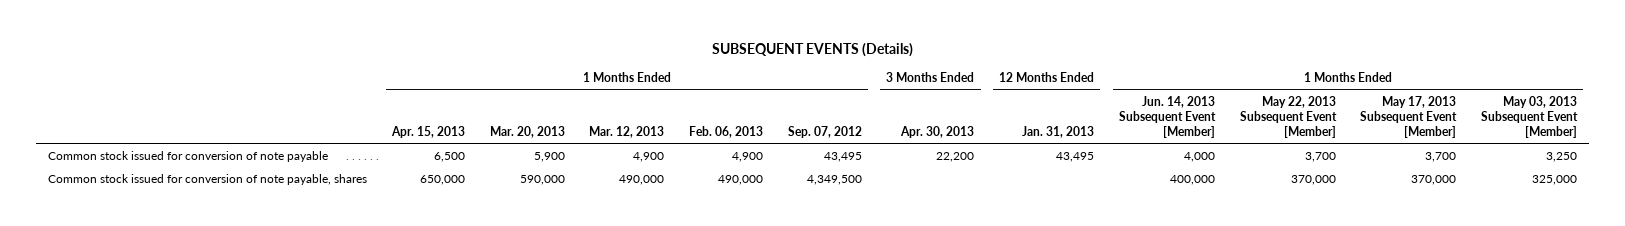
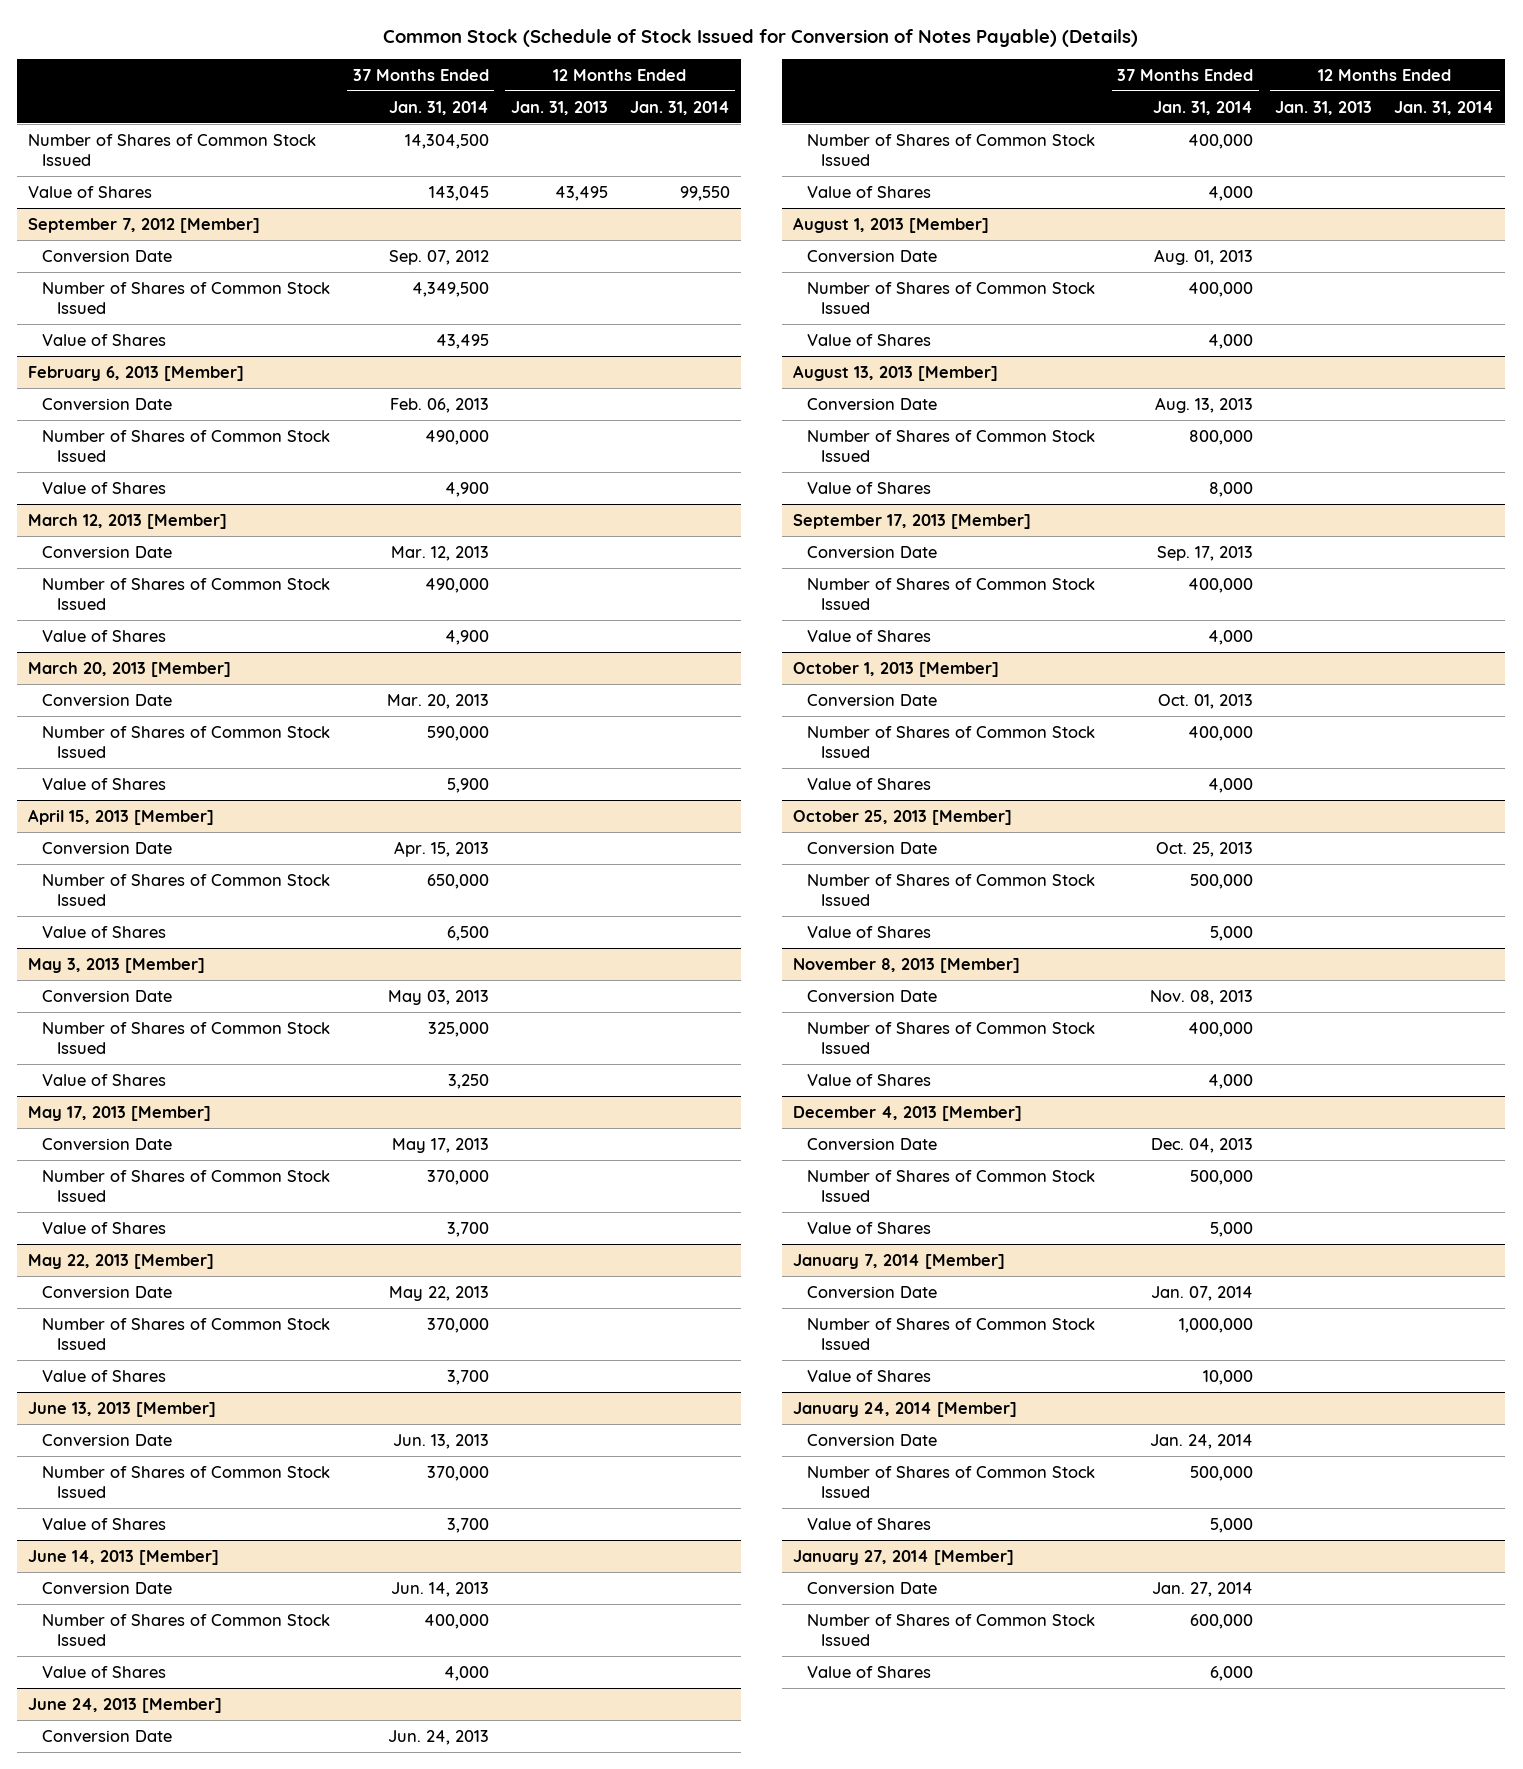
- SUBSEQUENT EVENTS (Details)
+ Common Stock (Schedule of Stock Issued for Conversion of Notes Payable) (Details)
- | 1 Months Ended Apr. 15, 2013 | 1 Months Ended Mar. 20, 2013 | 1 Months Ended Mar. 12, 2013 | 1 Months Ended Feb. 06, 2013 | 1 Months Ended Sep. 07, 2012 | 3 Months Ended Apr. 30, 2013 | 12 Months Ended Jan. 31, 2013 | 1 Months Ended Jun. 14, 2013 Subsequent Event [Member] | 1 Months Ended May 22, 2013 Subsequent Event [Member] | 1 Months Ended May 17, 2013 Subsequent Event [Member] | 1 Months Ended May 03, 2013 Subsequent Event [Member]
+ | 37 Months Ended Jan. 31, 2014 | 12 Months Ended Jan. 31, 2013 | 12 Months Ended Jan. 31, 2014
- Common stock issued for conversion of note payable | 6,500 | 5,900 | 4,900 | 4,900 | 43,495 | 22,200 | 43,495 | 4,000 | 3,700 | 3,700 | 3,250
- Common stock issued for conversion of note payable, shares | 650,000 | 590,000 | 490,000 | 490,000 | 4,349,500 | | | 400,000 | 370,000 | 370,000 | 325,000
+ Number of Shares of Common Stock Issued | 14,304,500 | |
+ Value of Shares | 143,045 | 43,495 | 99,550
+ September 7, 2012 [Member]
+ Conversion Date | Sep. 07, 2012 | |
+ Number of Shares of Common Stock Issued | 4,349,500 | |
+ Value of Shares | 43,495 | |
+ February 6, 2013 [Member]
+ Conversion Date | Feb. 06, 2013 | |
+ Number of Shares of Common Stock Issued | 490,000 | |
+ Value of Shares | 4,900 | |
+ March 12, 2013 [Member]
+ Conversion Date | Mar. 12, 2013 | |
+ Number of Shares of Common Stock Issued | 490,000 | |
+ Value of Shares | 4,900 | |
+ March 20, 2013 [Member]
+ Conversion Date | Mar. 20, 2013 | |
+ Number of Shares of Common Stock Issued | 590,000 | |
+ Value of Shares | 5,900 | |
+ April 15, 2013 [Member]
+ Conversion Date | Apr. 15, 2013 | |
+ Number of Shares of Common Stock Issued | 650,000 | |
+ Value of Shares | 6,500 | |
+ May 3, 2013 [Member]
+ Conversion Date | May 03, 2013 | |
+ Number of Shares of Common Stock Issued | 325,000 | |
+ Value of Shares | 3,250 | |
+ May 17, 2013 [Member]
+ Conversion Date | May 17, 2013 | |
+ Number of Shares of Common Stock Issued | 370,000 | |
+ Value of Shares | 3,700 | |
+ May 22, 2013 [Member]
+ Conversion Date | May 22, 2013 | |
+ Number of Shares of Common Stock Issued | 370,000 | |
+ Value of Shares | 3,700 | |
+ June 13, 2013 [Member]
+ Conversion Date | Jun. 13, 2013 | |
+ Number of Shares of Common Stock Issued | 370,000 | |
+ Value of Shares | 3,700 | |
+ June 14, 2013 [Member]
+ Conversion Date | Jun. 14, 2013 | |
+ Number of Shares of Common Stock Issued | 400,000 | |
+ Value of Shares | 4,000 | |
+ June 24, 2013 [Member]
+ Conversion Date | Jun. 24, 2013 | |
+ Number of Shares of Common Stock Issued | 400,000 | |
+ Value of Shares | 4,000 | |
+ August 1, 2013 [Member]
+ Conversion Date | Aug. 01, 2013 | |
+ Number of Shares of Common Stock Issued | 400,000 | |
+ Value of Shares | 4,000 | |
+ August 13, 2013 [Member]
+ Conversion Date | Aug. 13, 2013 | |
+ Number of Shares of Common Stock Issued | 800,000 | |
+ Value of Shares | 8,000 | |
+ September 17, 2013 [Member]
+ Conversion Date | Sep. 17, 2013 | |
+ Number of Shares of Common Stock Issued | 400,000 | |
+ Value of Shares | 4,000 | |
+ October 1, 2013 [Member]
+ Conversion Date | Oct. 01, 2013 | |
+ Number of Shares of Common Stock Issued | 400,000 | |
+ Value of Shares | 4,000 | |
+ October 25, 2013 [Member]
+ Conversion Date | Oct. 25, 2013 | |
+ Number of Shares of Common Stock Issued | 500,000 | |
+ Value of Shares | 5,000 | |
+ November 8, 2013 [Member]
+ Conversion Date | Nov. 08, 2013 | |
+ Number of Shares of Common Stock Issued | 400,000 | |
+ Value of Shares | 4,000 | |
+ December 4, 2013 [Member]
+ Conversion Date | Dec. 04, 2013 | |
+ Number of Shares of Common Stock Issued | 500,000 | |
+ Value of Shares | 5,000 | |
+ January 7, 2014 [Member]
+ Conversion Date | Jan. 07, 2014 | |
+ Number of Shares of Common Stock Issued | 1,000,000 | |
+ Value of Shares | 10,000 | |
+ January 24, 2014 [Member]
+ Conversion Date | Jan. 24, 2014 | |
+ Number of Shares of Common Stock Issued | 500,000 | |
+ Value of Shares | 5,000 | |
+ January 27, 2014 [Member]
+ Conversion Date | Jan. 27, 2014 | |
+ Number of Shares of Common Stock Issued | 600,000 | |
+ Value of Shares | 6,000 | |

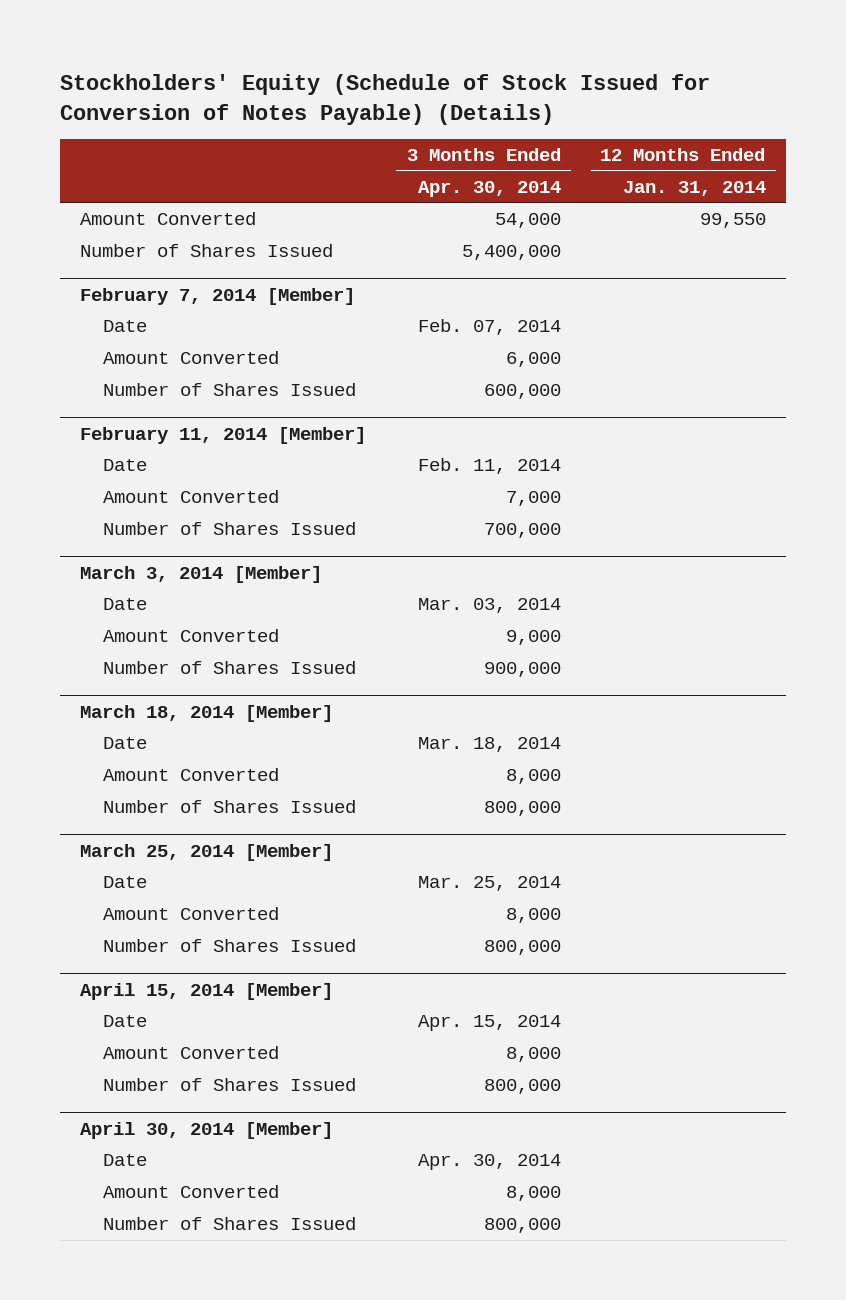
- Common Stock (Schedule of Stock Issued for Conversion of Notes Payable) (Details)
+ Stockholders' Equity (Schedule of Stock Issued for Conversion of Notes Payable) (Details)
- | 37 Months Ended Jan. 31, 2014 | 12 Months Ended Jan. 31, 2013 | 12 Months Ended Jan. 31, 2014
+ | 3 Months Ended Apr. 30, 2014 | 12 Months Ended Jan. 31, 2014
- Number of Shares of Common Stock Issued | 14,304,500 | |
- Value of Shares | 143,045 | 43,495 | 99,550
- September 7, 2012 [Member]
- Conversion Date | Sep. 07, 2012 | |
- Number of Shares of Common Stock Issued | 4,349,500 | |
- Value of Shares | 43,495 | |
- February 6, 2013 [Member]
- Conversion Date | Feb. 06, 2013 | |
- Number of Shares of Common Stock Issued | 490,000 | |
- Value of Shares | 4,900 | |
- March 12, 2013 [Member]
- Conversion Date | Mar. 12, 2013 | |
- Number of Shares of Common Stock Issued | 490,000 | |
- Value of Shares | 4,900 | |
- March 20, 2013 [Member]
- Conversion Date | Mar. 20, 2013 | |
- Number of Shares of Common Stock Issued | 590,000 | |
- Value of Shares | 5,900 | |
- April 15, 2013 [Member]
- Conversion Date | Apr. 15, 2013 | |
- Number of Shares of Common Stock Issued | 650,000 | |
- Value of Shares | 6,500 | |
- May 3, 2013 [Member]
- Conversion Date | May 03, 2013 | |
- Number of Shares of Common Stock Issued | 325,000 | |
- Value of Shares | 3,250 | |
- May 17, 2013 [Member]
- Conversion Date | May 17, 2013 | |
- Number of Shares of Common Stock Issued | 370,000 | |
- Value of Shares | 3,700 | |
- May 22, 2013 [Member]
- Conversion Date | May 22, 2013 | |
- Number of Shares of Common Stock Issued | 370,000 | |
- Value of Shares | 3,700 | |
- June 13, 2013 [Member]
- Conversion Date | Jun. 13, 2013 | |
- Number of Shares of Common Stock Issued | 370,000 | |
- Value of Shares | 3,700 | |
- June 14, 2013 [Member]
- Conversion Date | Jun. 14, 2013 | |
- Number of Shares of Common Stock Issued | 400,000 | |
- Value of Shares | 4,000 | |
- June 24, 2013 [Member]
- Conversion Date | Jun. 24, 2013 | |
- Number of Shares of Common Stock Issued | 400,000 | |
- Value of Shares | 4,000 | |
- August 1, 2013 [Member]
- Conversion Date | Aug. 01, 2013 | |
- Number of Shares of Common Stock Issued | 400,000 | |
- Value of Shares | 4,000 | |
- August 13, 2013 [Member]
- Conversion Date | Aug. 13, 2013 | |
- Number of Shares of Common Stock Issued | 800,000 | |
- Value of Shares | 8,000 | |
- September 17, 2013 [Member]
- Conversion Date | Sep. 17, 2013 | |
- Number of Shares of Common Stock Issued | 400,000 | |
- Value of Shares | 4,000 | |
- October 1, 2013 [Member]
- Conversion Date | Oct. 01, 2013 | |
- Number of Shares of Common Stock Issued | 400,000 | |
- Value of Shares | 4,000 | |
- October 25, 2013 [Member]
- Conversion Date | Oct. 25, 2013 | |
- Number of Shares of Common Stock Issued | 500,000 | |
- Value of Shares | 5,000 | |
- November 8, 2013 [Member]
- Conversion Date | Nov. 08, 2013 | |
- Number of Shares of Common Stock Issued | 400,000 | |
- Value of Shares | 4,000 | |
- December 4, 2013 [Member]
- Conversion Date | Dec. 04, 2013 | |
- Number of Shares of Common Stock Issued | 500,000 | |
- Value of Shares | 5,000 | |
- January 7, 2014 [Member]
- Conversion Date | Jan. 07, 2014 | |
- Number of Shares of Common Stock Issued | 1,000,000 | |
- Value of Shares | 10,000 | |
- January 24, 2014 [Member]
- Conversion Date | Jan. 24, 2014 | |
- Number of Shares of Common Stock Issued | 500,000 | |
- Value of Shares | 5,000 | |
- January 27, 2014 [Member]
- Conversion Date | Jan. 27, 2014 | |
- Number of Shares of Common Stock Issued | 600,000 | |
- Value of Shares | 6,000 | |
+ Amount Converted | 54,000 | 99,550
+ Number of Shares Issued | 5,400,000 |
+ February 7, 2014 [Member]
+ Date | Feb. 07, 2014 |
+ Amount Converted | 6,000 |
+ Number of Shares Issued | 600,000 |
+ February 11, 2014 [Member]
+ Date | Feb. 11, 2014 |
+ Amount Converted | 7,000 |
+ Number of Shares Issued | 700,000 |
+ March 3, 2014 [Member]
+ Date | Mar. 03, 2014 |
+ Amount Converted | 9,000 |
+ Number of Shares Issued | 900,000 |
+ March 18, 2014 [Member]
+ Date | Mar. 18, 2014 |
+ Amount Converted | 8,000 |
+ Number of Shares Issued | 800,000 |
+ March 25, 2014 [Member]
+ Date | Mar. 25, 2014 |
+ Amount Converted | 8,000 |
+ Number of Shares Issued | 800,000 |
+ April 15, 2014 [Member]
+ Date | Apr. 15, 2014 |
+ Amount Converted | 8,000 |
+ Number of Shares Issued | 800,000 |
+ April 30, 2014 [Member]
+ Date | Apr. 30, 2014 |
+ Amount Converted | 8,000 |
+ Number of Shares Issued | 800,000 |

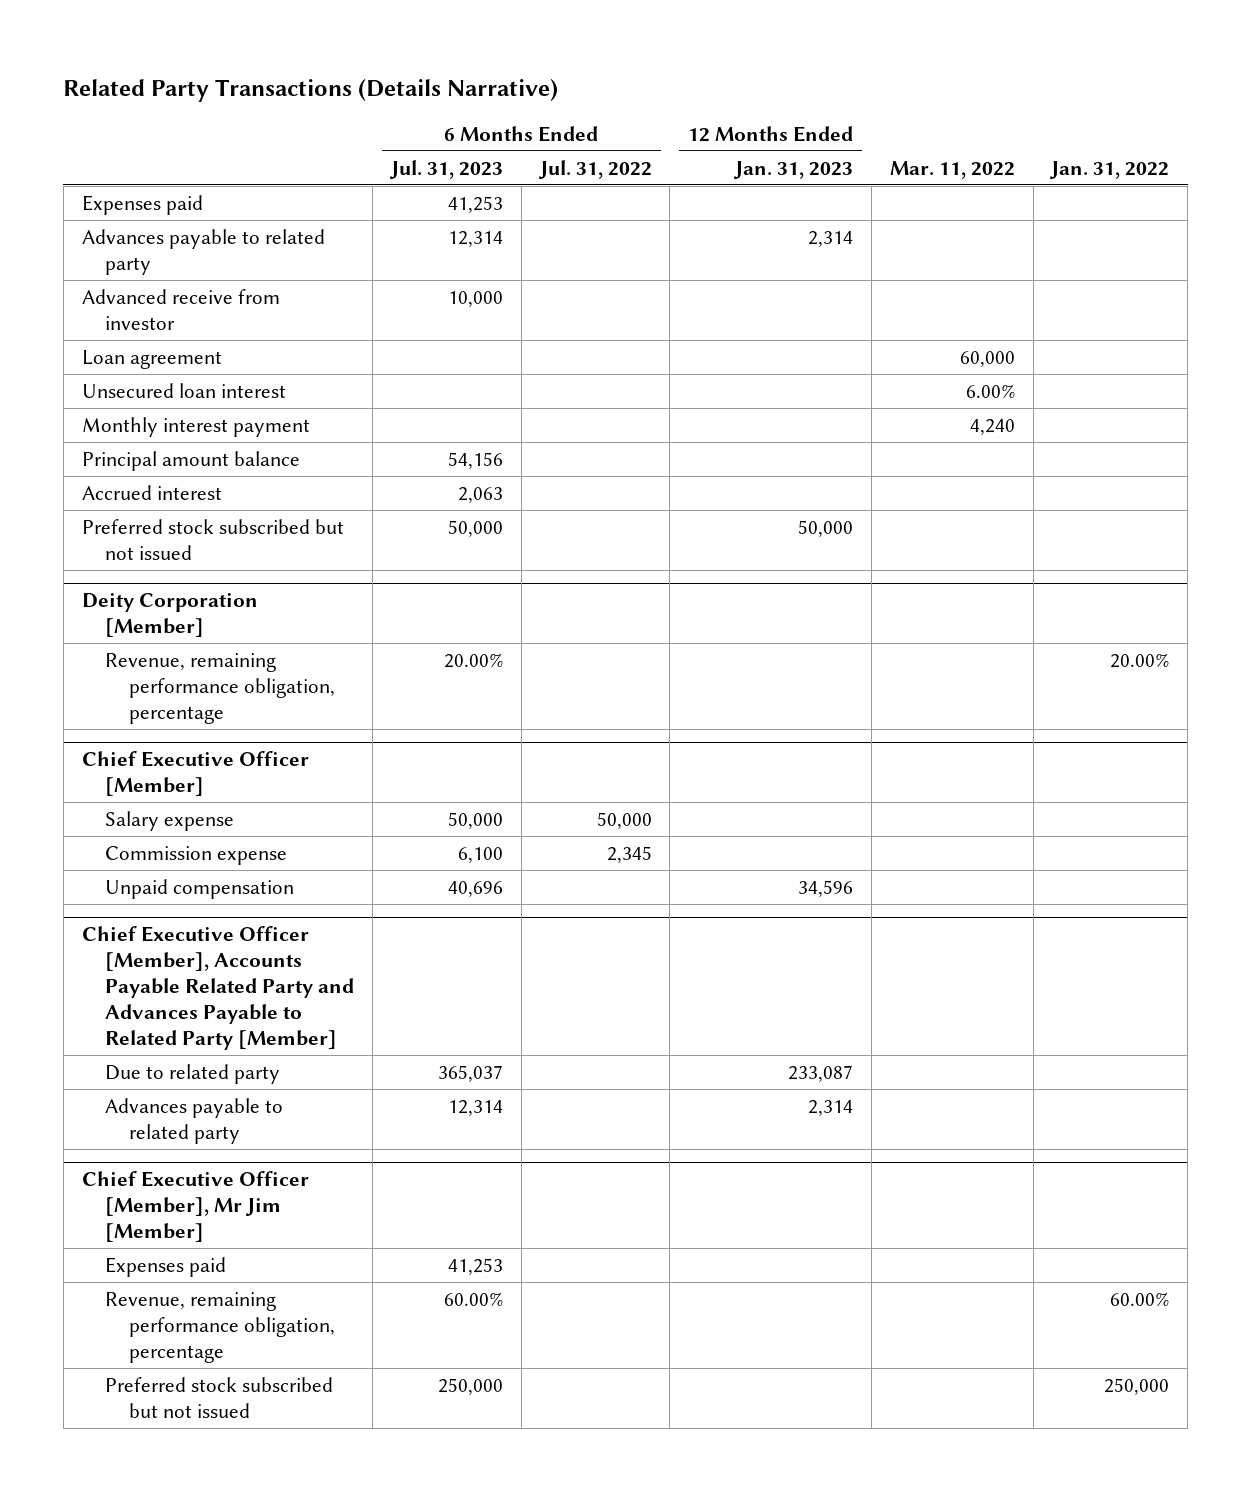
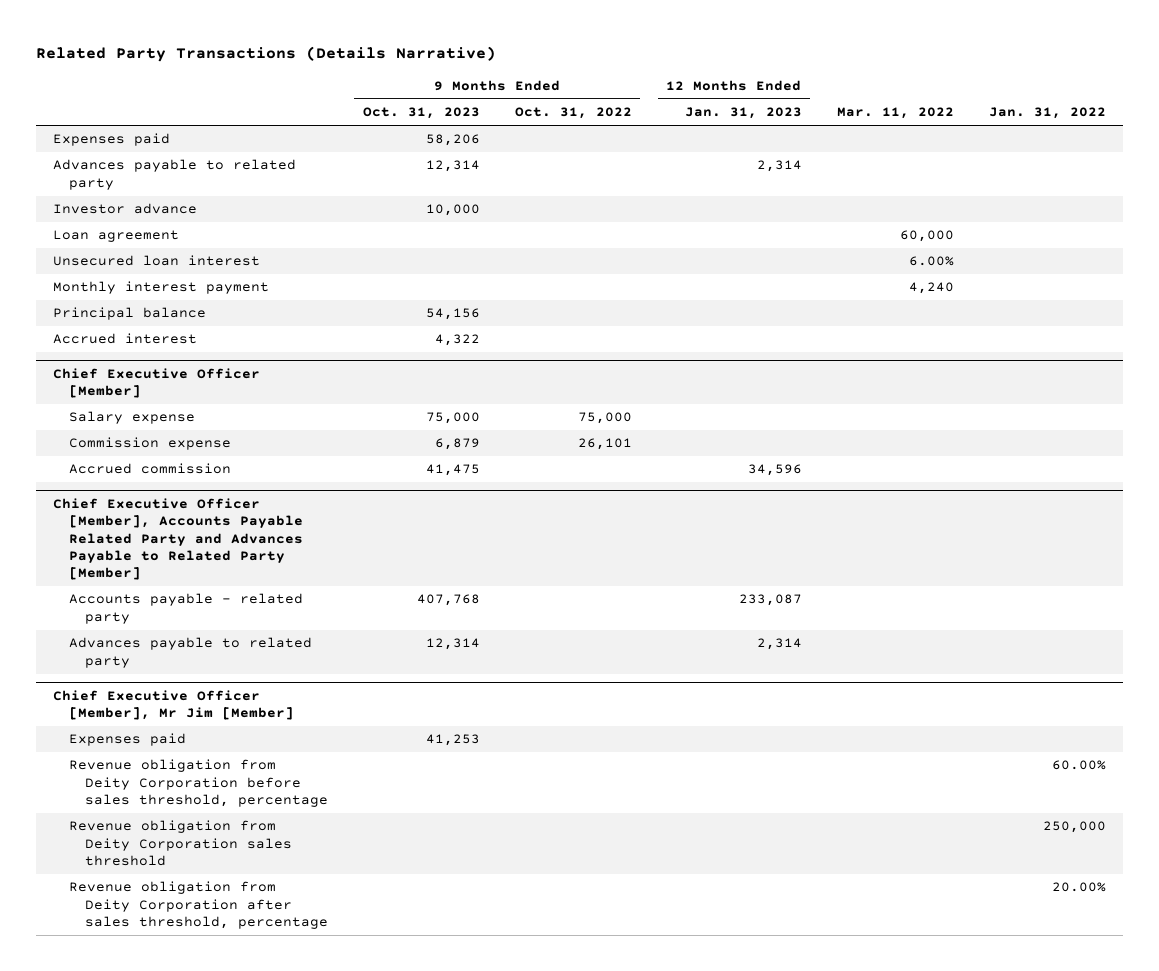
- | 6 Months Ended Jul. 31, 2023 | 6 Months Ended Jul. 31, 2022 | 12 Months Ended Jan. 31, 2023 | Mar. 11, 2022 | Jan. 31, 2022
+ | 9 Months Ended Oct. 31, 2023 | 9 Months Ended Oct. 31, 2022 | 12 Months Ended Jan. 31, 2023 | Mar. 11, 2022 | Jan. 31, 2022
- Advanced receive from investor | 10,000 | | | |
+ Investor advance | 10,000 | | | |
- Principal amount balance | 54,156 | | | |
+ Principal balance | 54,156 | | | |
- Preferred stock subscribed but not issued | 50,000 | | 50,000 | |
- Deity Corporation [Member]
- Revenue, remaining performance obligation, percentage | 20.00% | | | | 20.00%
@ Chief Executive Officer [Member]
- Unpaid compensation | 40,696 | | 34,596 | |
+ Accrued commission | 41,475 | | 34,596 | |
@ Chief Executive Officer [Member], Accounts Payable Related Party and Advances Payable to Related Party [Member]
- Due to related party | 365,037 | | 233,087 | |
+ Accounts payable - related party | 407,768 | | 233,087 | |
@ Chief Executive Officer [Member], Mr Jim [Member]
- Revenue, remaining performance obligation, percentage | 60.00% | | | | 60.00%
- Preferred stock subscribed but not issued | 250,000 | | | | 250,000
+ Revenue obligation from Deity Corporation before sales threshold, percentage | | | | | 60.00%
+ Revenue obligation from Deity Corporation sales threshold | | | | | 250,000
+ Revenue obligation from Deity Corporation after sales threshold, percentage | | | | | 20.00%

